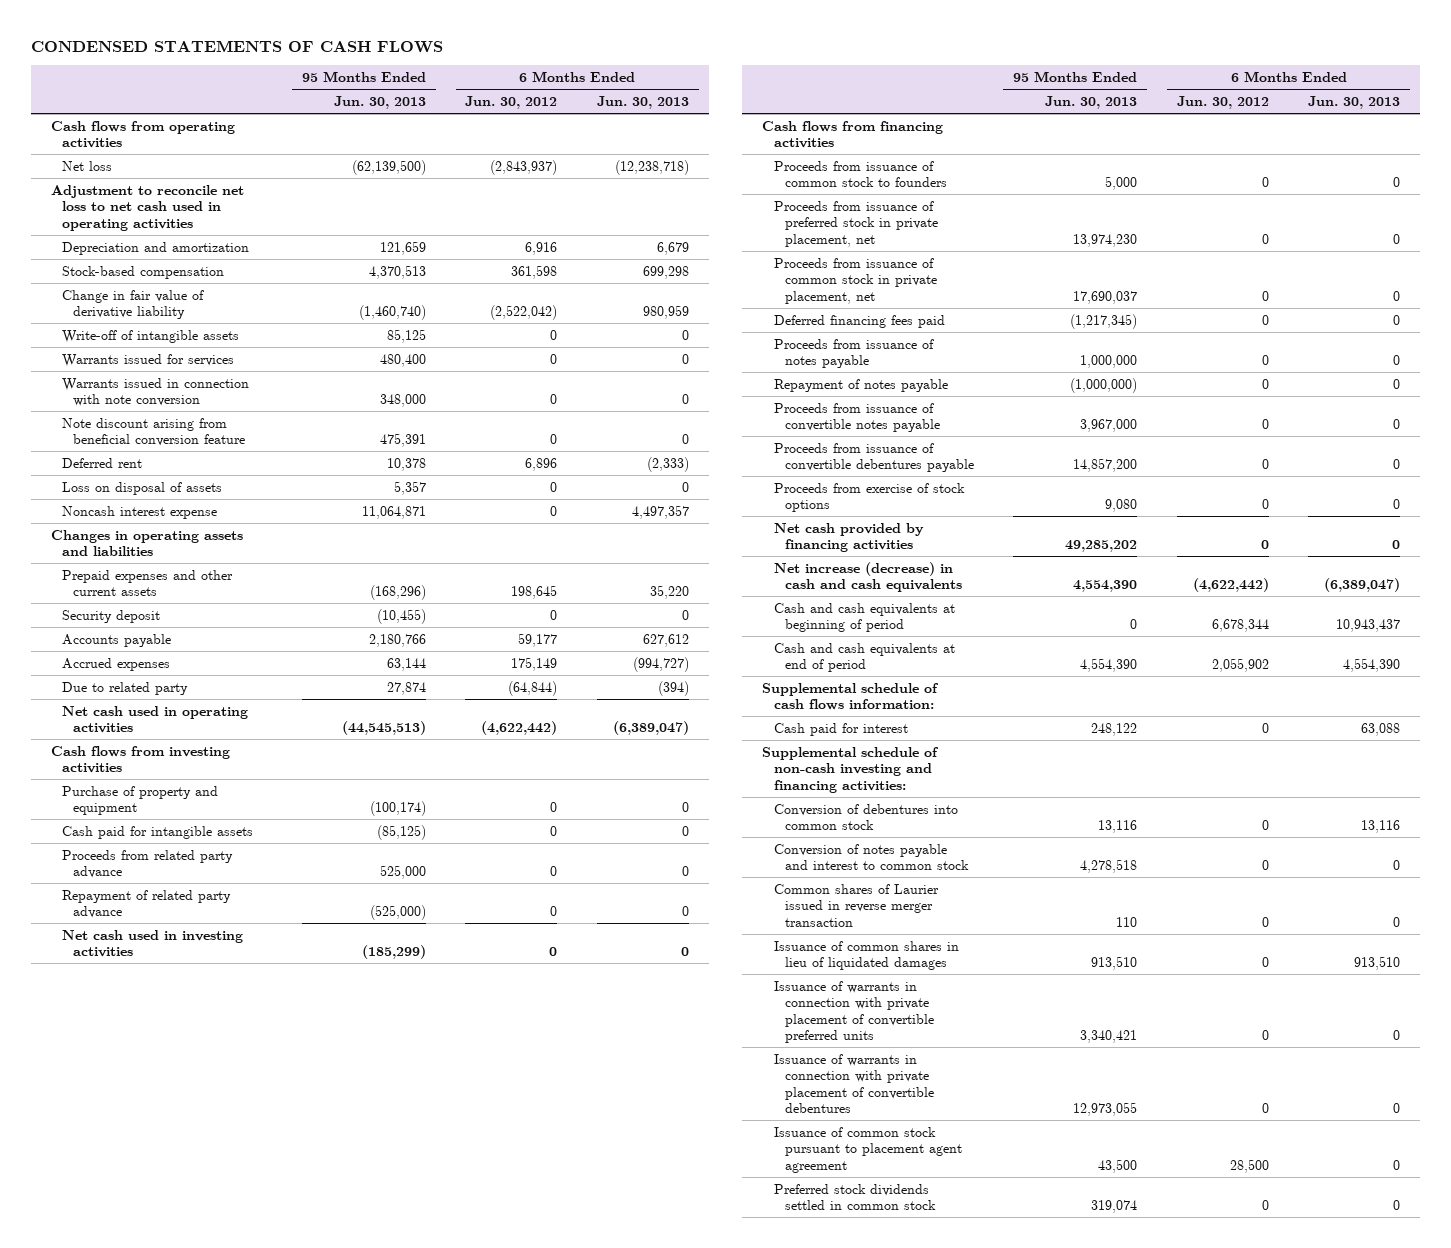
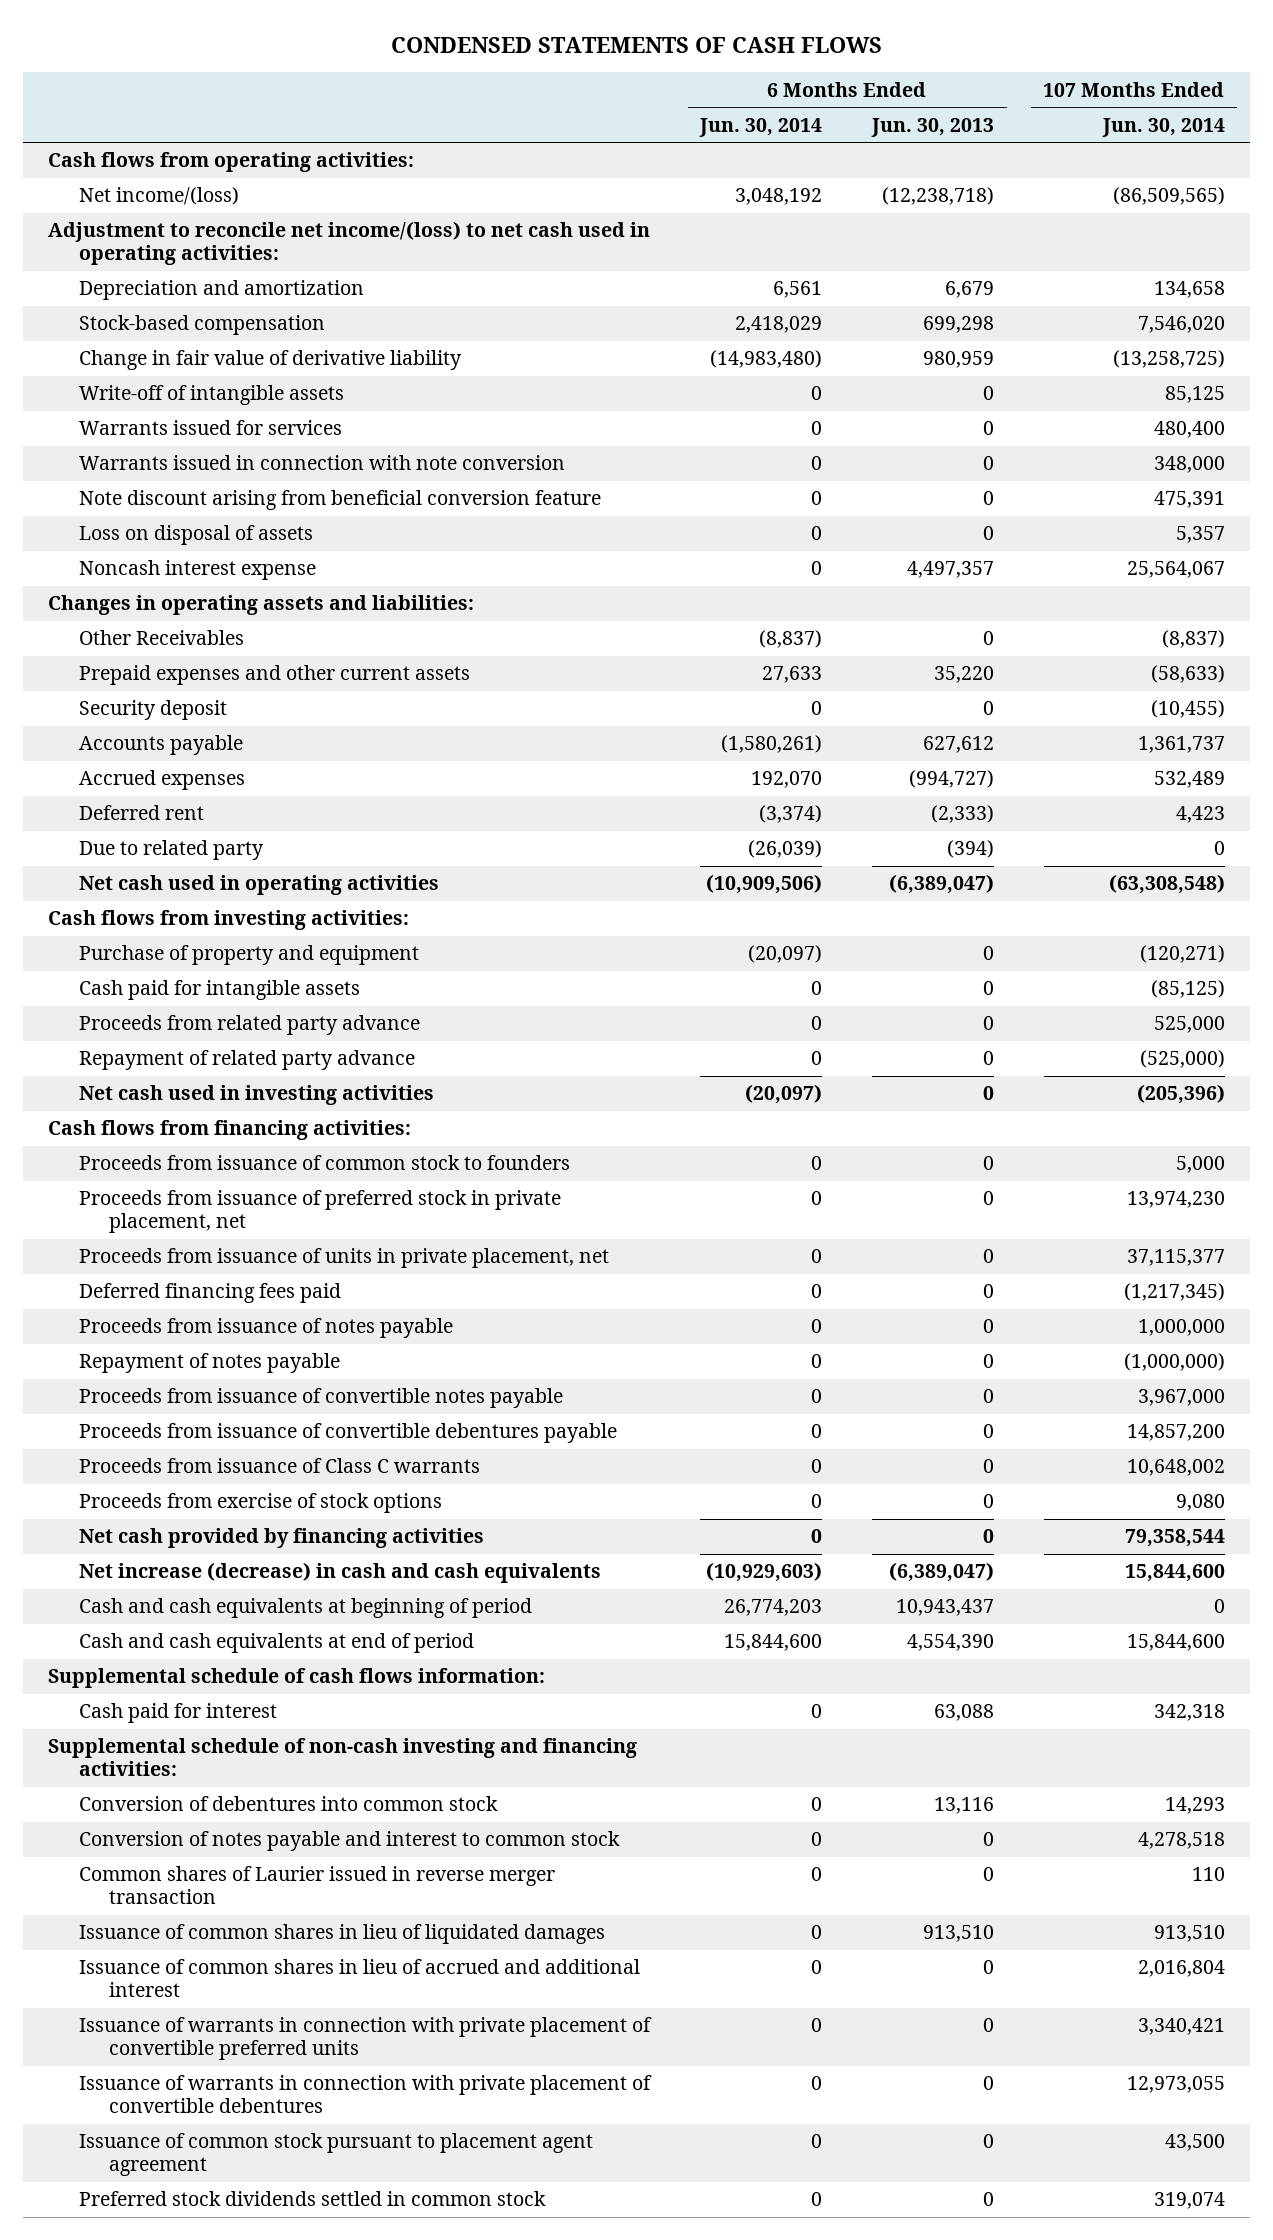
- | 95 Months Ended Jun. 30, 2013 | 6 Months Ended Jun. 30, 2012 | 6 Months Ended Jun. 30, 2013
+ | 6 Months Ended Jun. 30, 2014 | 6 Months Ended Jun. 30, 2013 | 107 Months Ended Jun. 30, 2014
- Cash flows from operating activities
- Net loss | (62,139,500) | (2,843,937) | (12,238,718)
- Adjustment to reconcile net loss to net cash used in operating activities
+ Cash flows from operating activities:
+ Net income/(loss) | 3,048,192 | (12,238,718) | (86,509,565)
+ Adjustment to reconcile net income/(loss) to net cash used in operating activities:
- Changes in operating assets and liabilities
+ Changes in operating assets and liabilities:
+ Other Receivables | (8,837) | 0 | (8,837)
moved down: Deferred rent | (3,374) | (2,333) | 4,423
- Cash flows from investing activities
+ Cash flows from investing activities:
- Cash flows from financing activities
+ Cash flows from financing activities:
- Proceeds from issuance of common stock in private placement, net | 17,690,037 | 0 | 0
+ Proceeds from issuance of units in private placement, net | 0 | 0 | 37,115,377
+ Proceeds from issuance of Class C warrants | 0 | 0 | 10,648,002
+ Issuance of common shares in lieu of accrued and additional interest | 0 | 0 | 2,016,804

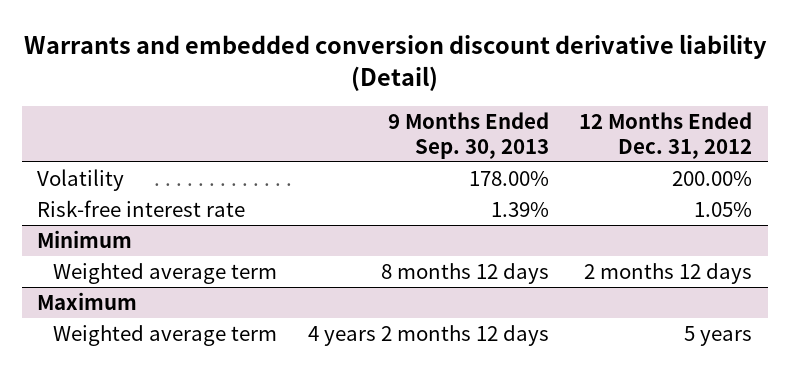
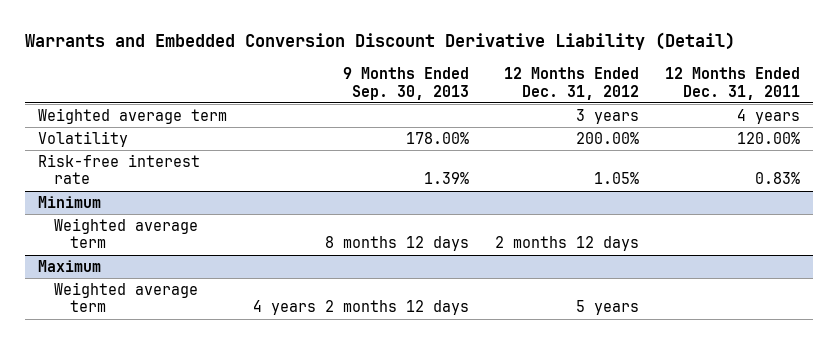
- Warrants and embedded conversion discount derivative liability (Detail)
+ Warrants and Embedded Conversion Discount Derivative Liability (Detail)
- | 9 Months Ended Sep. 30, 2013 | 12 Months Ended Dec. 31, 2012
+ | 9 Months Ended Sep. 30, 2013 | 12 Months Ended Dec. 31, 2012 | 12 Months Ended Dec. 31, 2011
+ Weighted average term | | 3 years | 4 years

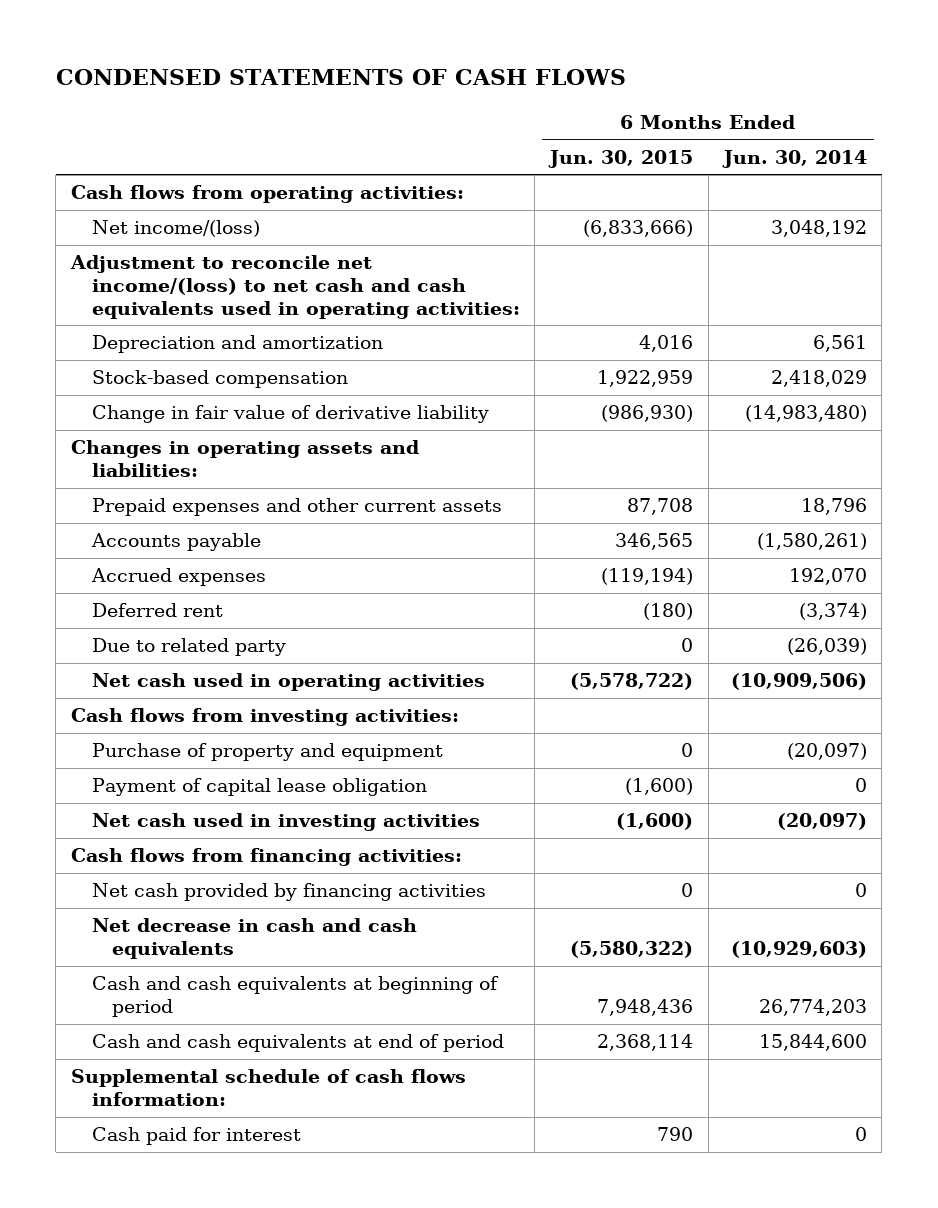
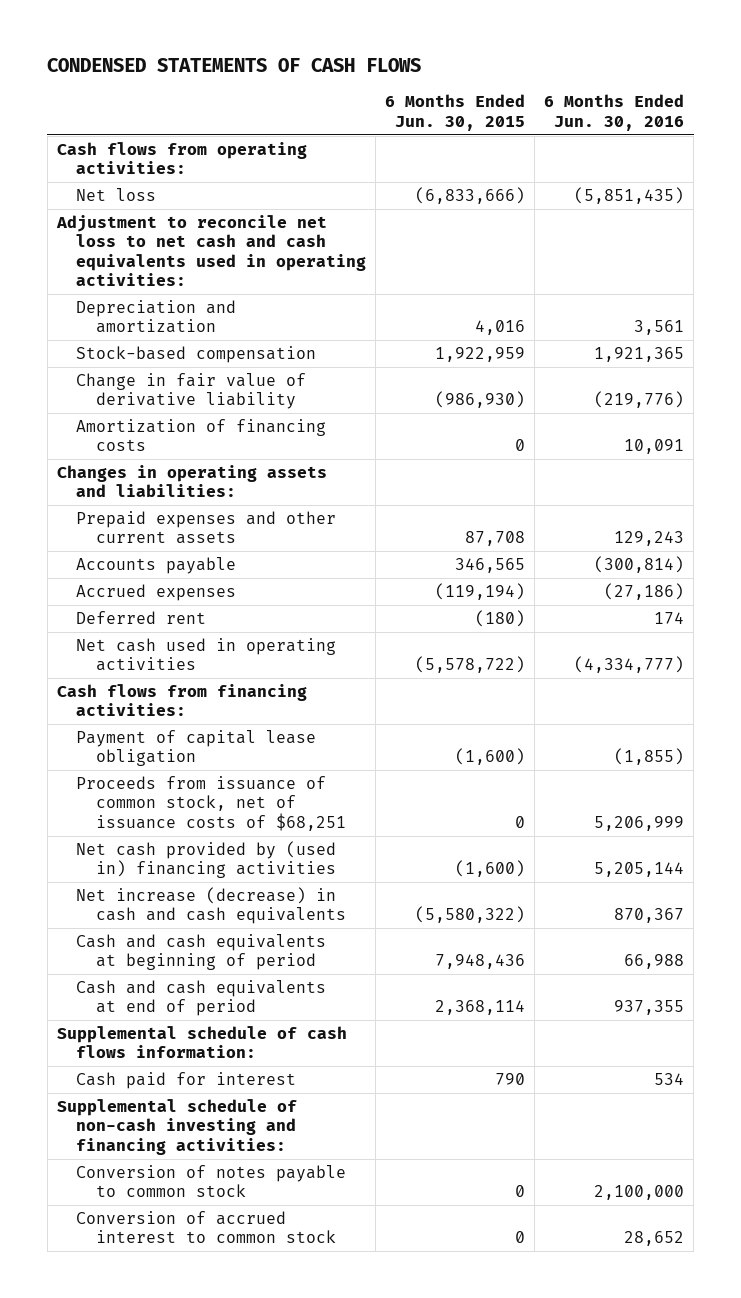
- | 6 Months Ended Jun. 30, 2015 | 6 Months Ended Jun. 30, 2014
+ | 6 Months Ended Jun. 30, 2015 | 6 Months Ended Jun. 30, 2016
- Net income/(loss) | (6,833,666) | 3,048,192
- Adjustment to reconcile net income/(loss) to net cash and cash equivalents used in operating activities:
+ Net loss | (6,833,666) | (5,851,435)
+ Adjustment to reconcile net loss to net cash and cash equivalents used in operating activities:
+ Amortization of financing costs | 0 | 10,091
- Due to related party | 0 | (26,039)
- Cash flows from investing activities:
- Purchase of property and equipment | 0 | (20,097)
- Net cash used in investing activities | (1,600) | (20,097)
- Net cash provided by financing activities | 0 | 0
- Net decrease in cash and cash equivalents | (5,580,322) | (10,929,603)
moved down: Payment of capital lease obligation | (1,600) | (1,855)
+ Proceeds from issuance of common stock, net of issuance costs of $68,251 | 0 | 5,206,999
+ Net cash provided by (used in) financing activities | (1,600) | 5,205,144
+ Net increase (decrease) in cash and cash equivalents | (5,580,322) | 870,367
+ Supplemental schedule of non-cash investing and financing activities:
+ Conversion of notes payable to common stock | 0 | 2,100,000
+ Conversion of accrued interest to common stock | 0 | 28,652

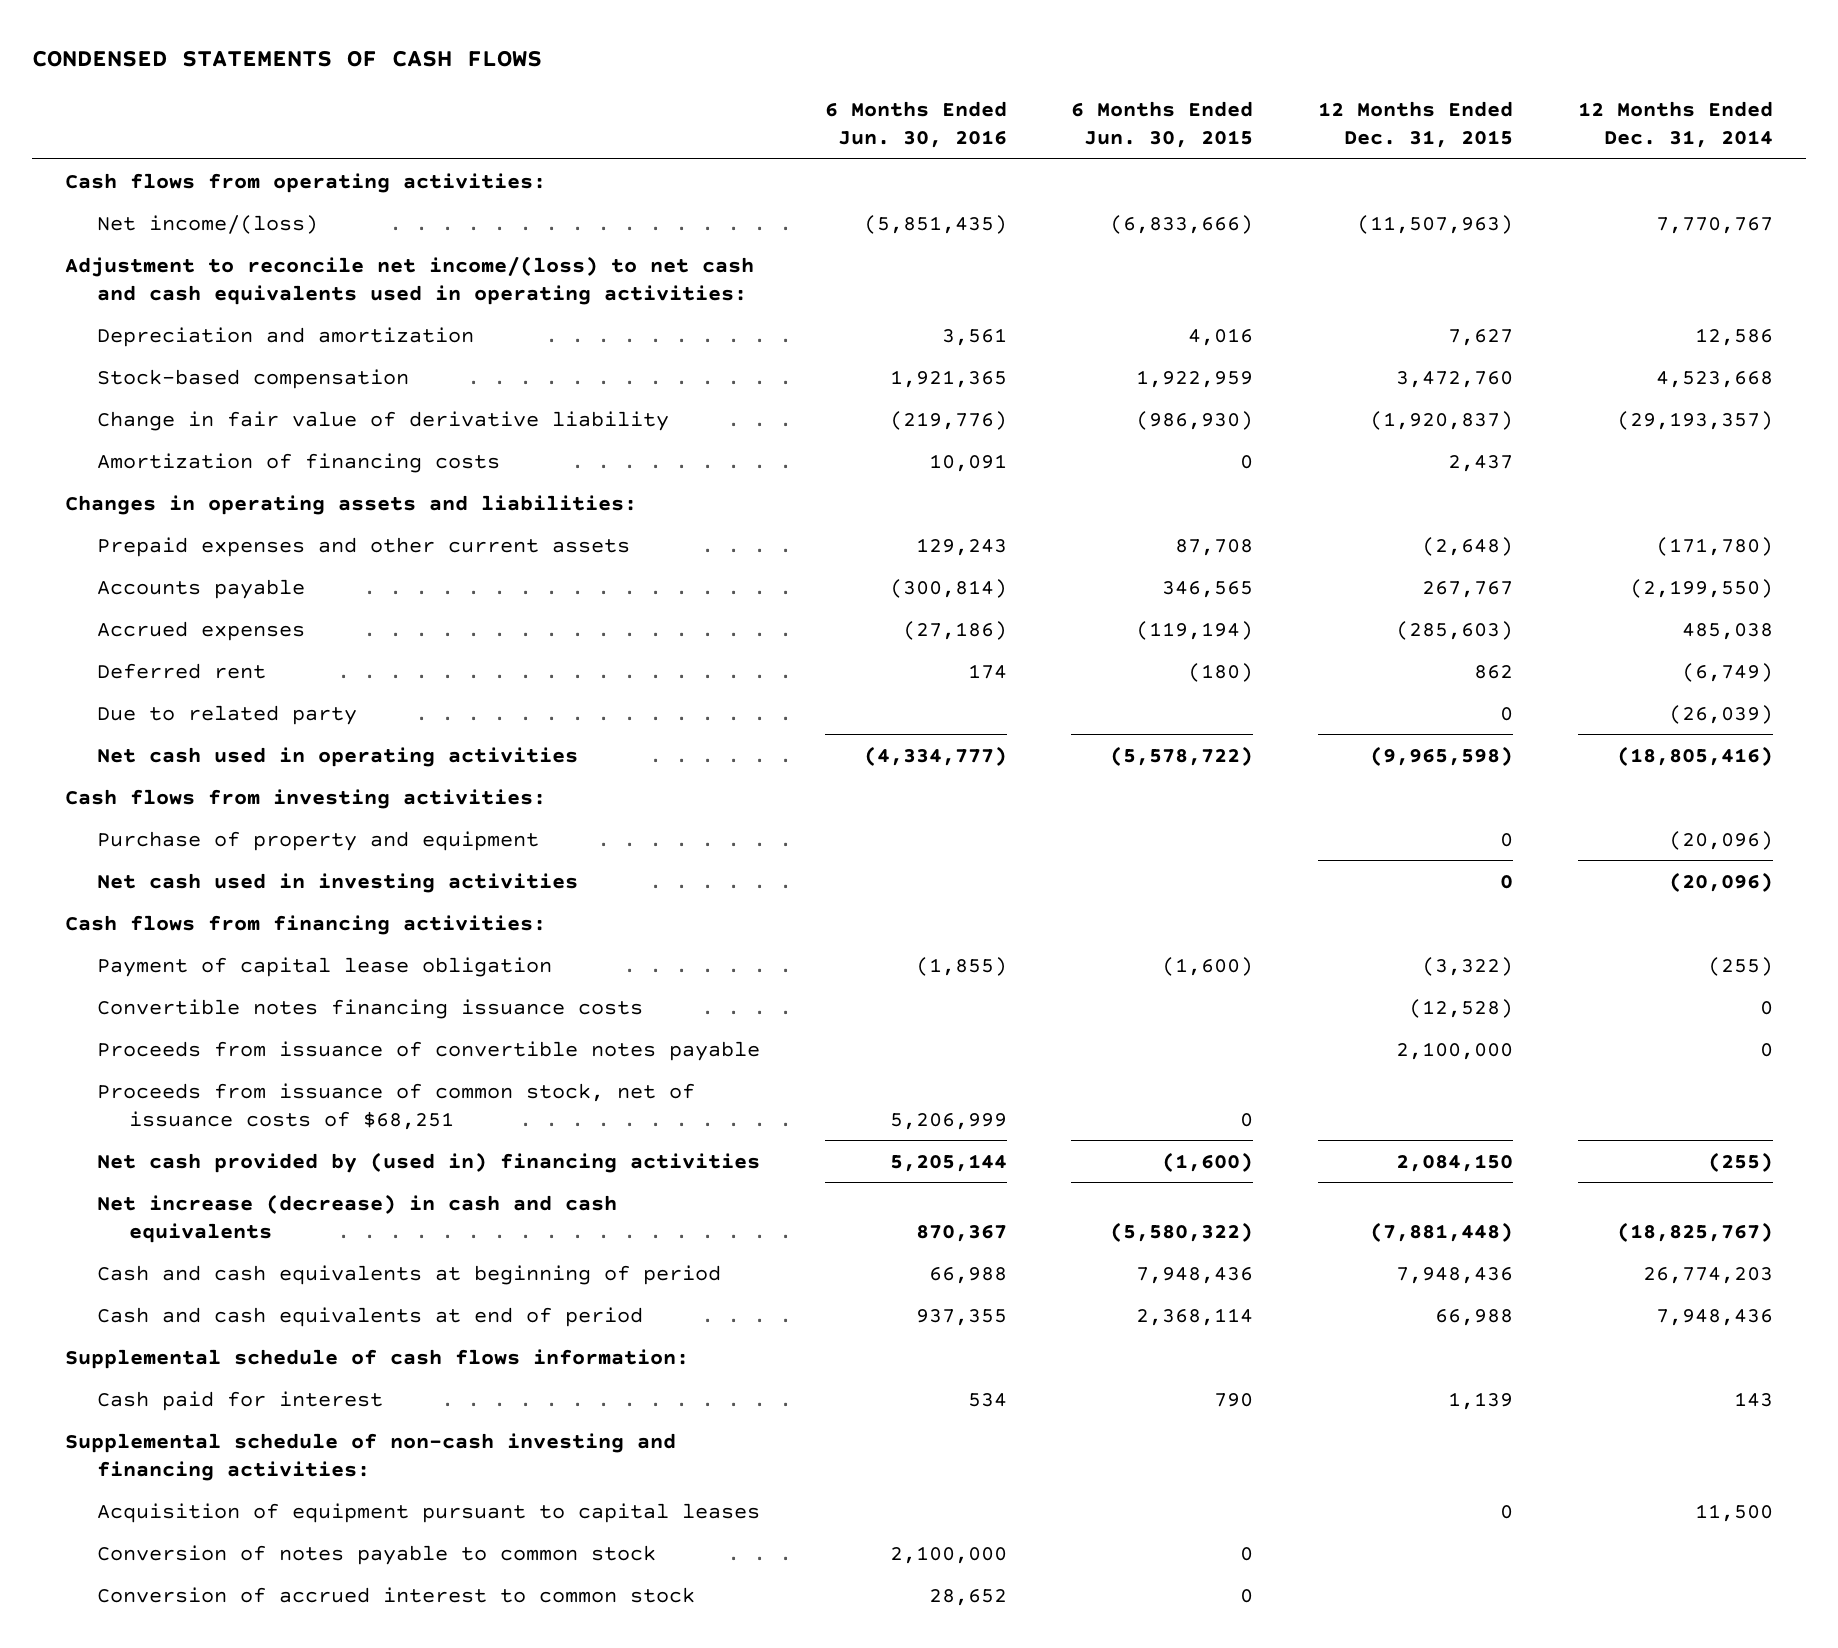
- | 6 Months Ended Jun. 30, 2015 | 6 Months Ended Jun. 30, 2016
+ | 6 Months Ended Jun. 30, 2016 | 6 Months Ended Jun. 30, 2015 | 12 Months Ended Dec. 31, 2015 | 12 Months Ended Dec. 31, 2014
- Net loss | (6,833,666) | (5,851,435)
- Adjustment to reconcile net loss to net cash and cash equivalents used in operating activities:
+ Net income/(loss) | (5,851,435) | (6,833,666) | (11,507,963) | 7,770,767
+ Adjustment to reconcile net income/(loss) to net cash and cash equivalents used in operating activities:
+ Due to related party | | | 0 | (26,039)
+ Cash flows from investing activities:
+ Purchase of property and equipment | | | 0 | (20,096)
+ Net cash used in investing activities | | | 0 | (20,096)
+ Convertible notes financing issuance costs | | | (12,528) | 0
+ Proceeds from issuance of convertible notes payable | | | 2,100,000 | 0
+ Acquisition of equipment pursuant to capital leases | | | 0 | 11,500

